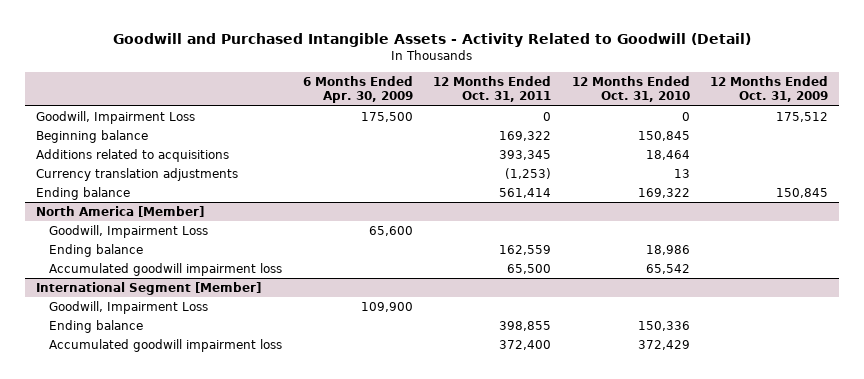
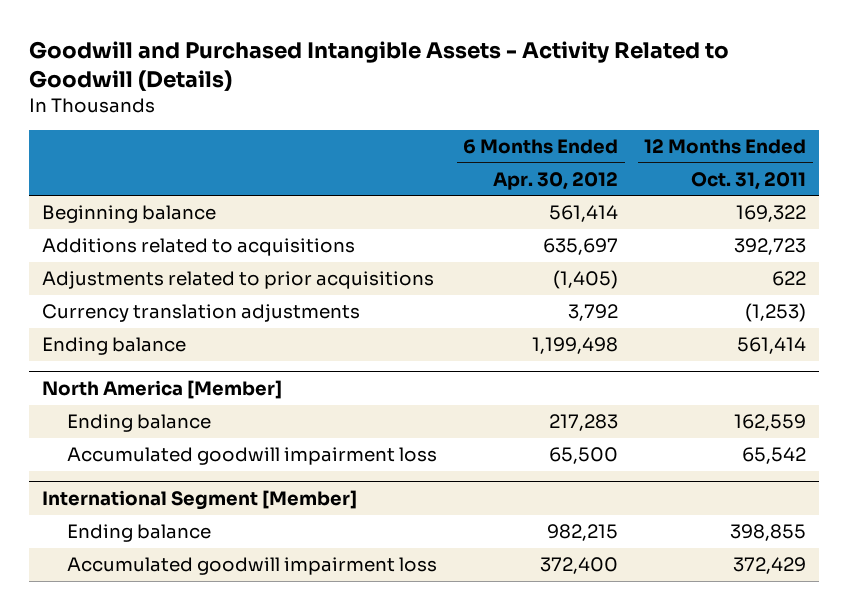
- Goodwill and Purchased Intangible Assets - Activity Related to Goodwill (Detail)
+ Goodwill and Purchased Intangible Assets - Activity Related to Goodwill (Details)
- | 6 Months Ended Apr. 30, 2009 | 12 Months Ended Oct. 31, 2011 | 12 Months Ended Oct. 31, 2010 | 12 Months Ended Oct. 31, 2009
+ | 6 Months Ended Apr. 30, 2012 | 12 Months Ended Oct. 31, 2011
- Goodwill, Impairment Loss | 175,500 | 0 | 0 | 175,512
- Additions related to acquisitions | | 393,345 | 18,464 |
+ Additions related to acquisitions | 635,697 | 392,723
+ Adjustments related to prior acquisitions | (1,405) | 622
@ North America [Member]
- Goodwill, Impairment Loss | 65,600 | | |
- Accumulated goodwill impairment loss | | 65,500 | 65,542 |
+ Accumulated goodwill impairment loss | 65,500 | 65,542
@ International Segment [Member]
- Goodwill, Impairment Loss | 109,900 | | |
- Accumulated goodwill impairment loss | | 372,400 | 372,429 |
+ Accumulated goodwill impairment loss | 372,400 | 372,429

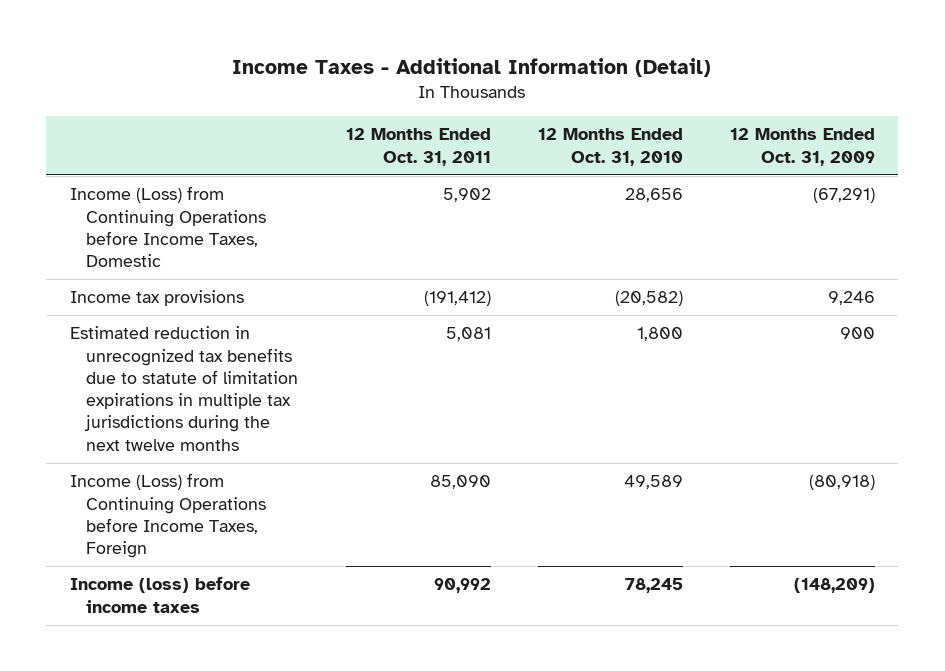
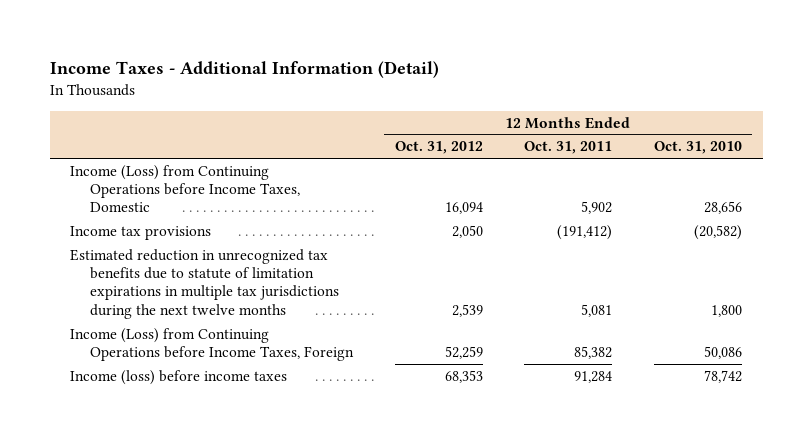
- | 12 Months Ended Oct. 31, 2011 | 12 Months Ended Oct. 31, 2010 | 12 Months Ended Oct. 31, 2009
+ | 12 Months Ended Oct. 31, 2012 | 12 Months Ended Oct. 31, 2011 | 12 Months Ended Oct. 31, 2010
- Income (Loss) from Continuing Operations before Income Taxes, Foreign | 85,090 | 49,589 | (80,918)
- Income (loss) before income taxes | 90,992 | 78,245 | (148,209)
+ Income (Loss) from Continuing Operations before Income Taxes, Foreign | 52,259 | 85,382 | 50,086
+ Income (loss) before income taxes | 68,353 | 91,284 | 78,742

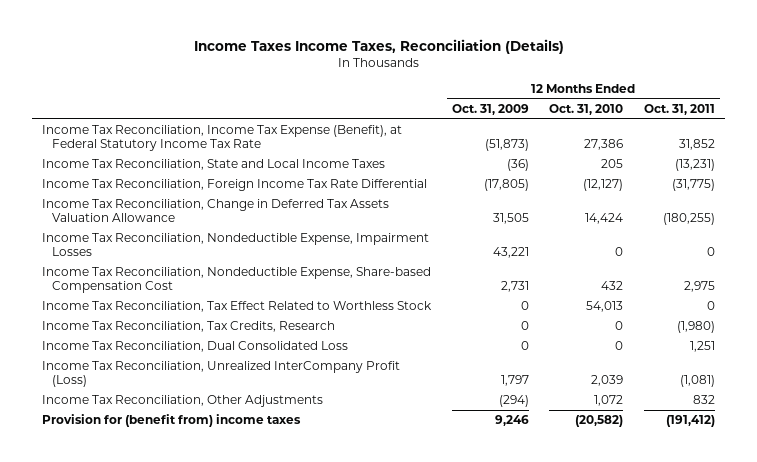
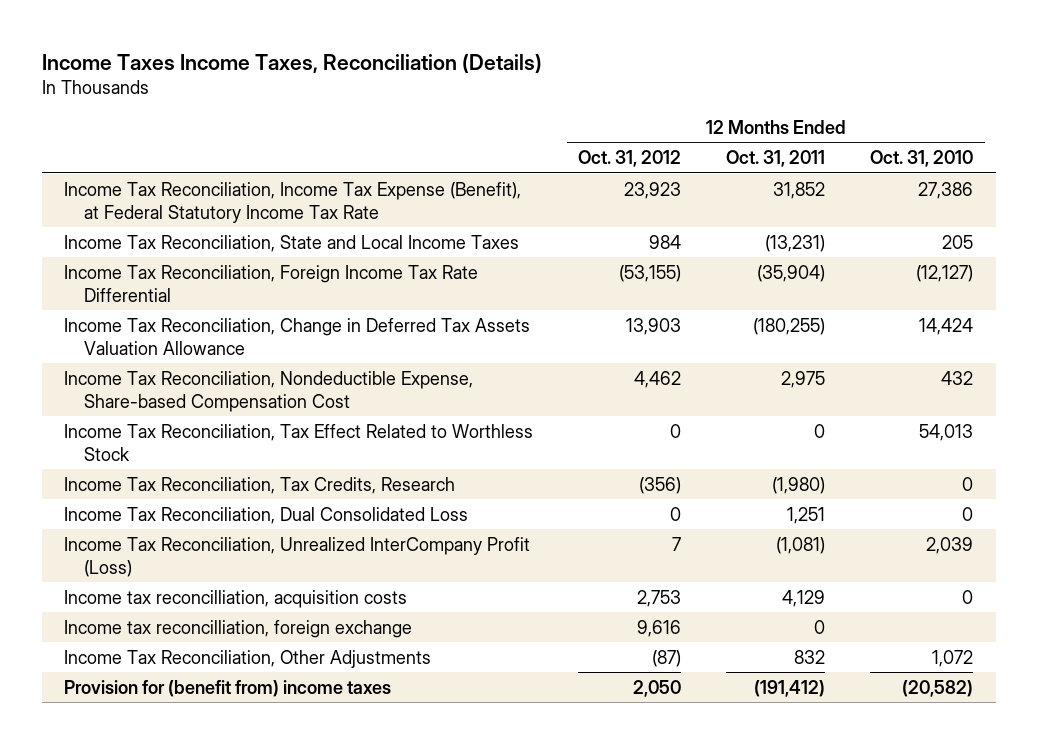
- | 12 Months Ended Oct. 31, 2009 | 12 Months Ended Oct. 31, 2010 | 12 Months Ended Oct. 31, 2011
+ | 12 Months Ended Oct. 31, 2012 | 12 Months Ended Oct. 31, 2011 | 12 Months Ended Oct. 31, 2010
- Income Tax Reconciliation, Foreign Income Tax Rate Differential | (17,805) | (12,127) | (31,775)
+ Income Tax Reconciliation, Foreign Income Tax Rate Differential | (53,155) | (35,904) | (12,127)
- Income Tax Reconciliation, Nondeductible Expense, Impairment Losses | 43,221 | 0 | 0
+ Income tax reconcilliation, acquisition costs | 2,753 | 4,129 | 0
+ Income tax reconcilliation, foreign exchange | 9,616 | 0 |

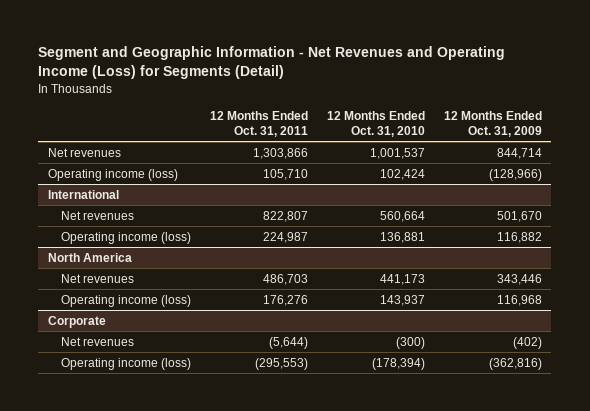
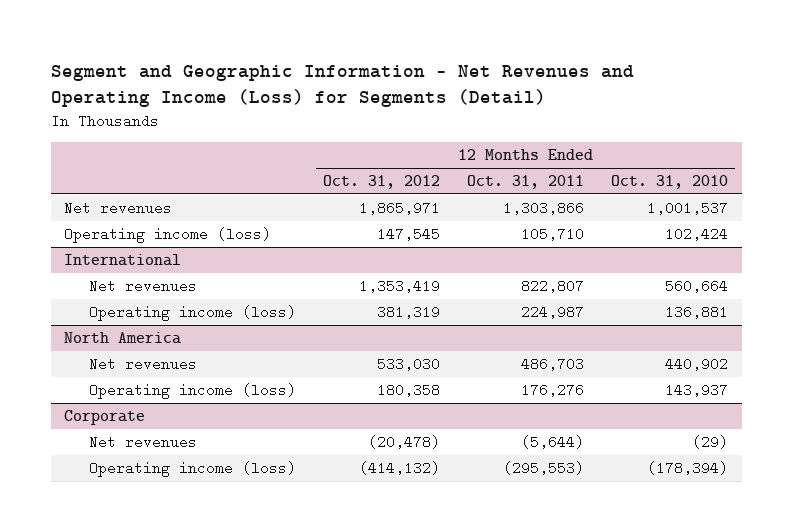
- | 12 Months Ended Oct. 31, 2011 | 12 Months Ended Oct. 31, 2010 | 12 Months Ended Oct. 31, 2009
+ | 12 Months Ended Oct. 31, 2012 | 12 Months Ended Oct. 31, 2011 | 12 Months Ended Oct. 31, 2010
@ North America
- Net revenues | 486,703 | 441,173 | 343,446
+ Net revenues | 533,030 | 486,703 | 440,902
@ Corporate
- Net revenues | (5,644) | (300) | (402)
+ Net revenues | (20,478) | (5,644) | (29)

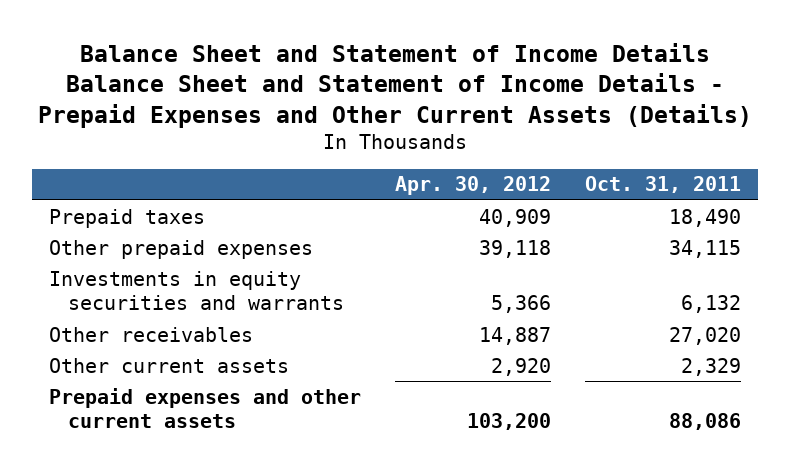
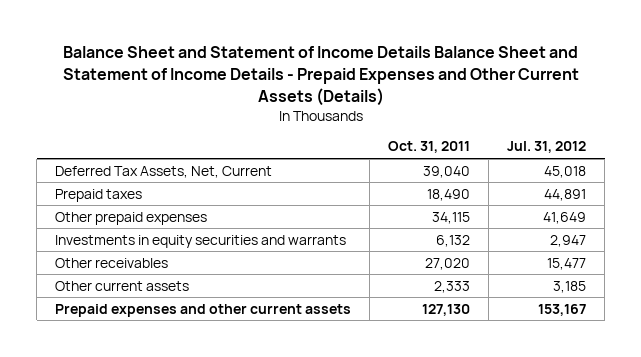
- | Apr. 30, 2012 | Oct. 31, 2011
+ | Oct. 31, 2011 | Jul. 31, 2012
+ Deferred Tax Assets, Net, Current | 39,040 | 45,018
- Other current assets | 2,920 | 2,329
- Prepaid expenses and other current assets | 103,200 | 88,086
+ Other current assets | 2,333 | 3,185
+ Prepaid expenses and other current assets | 127,130 | 153,167

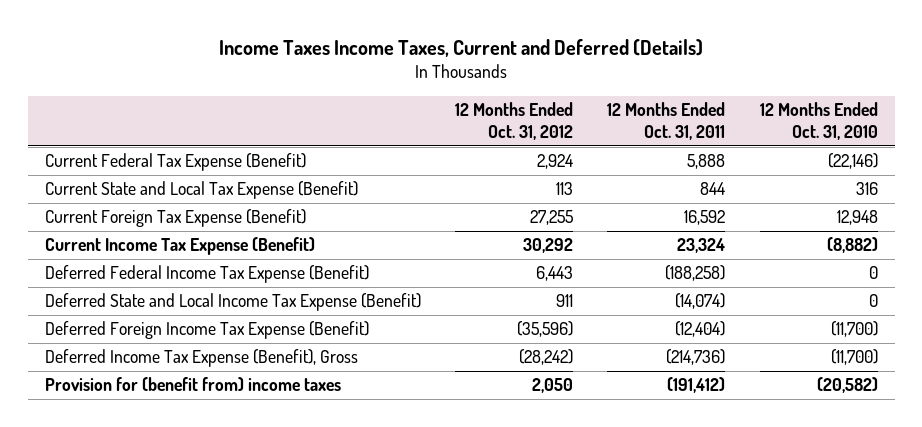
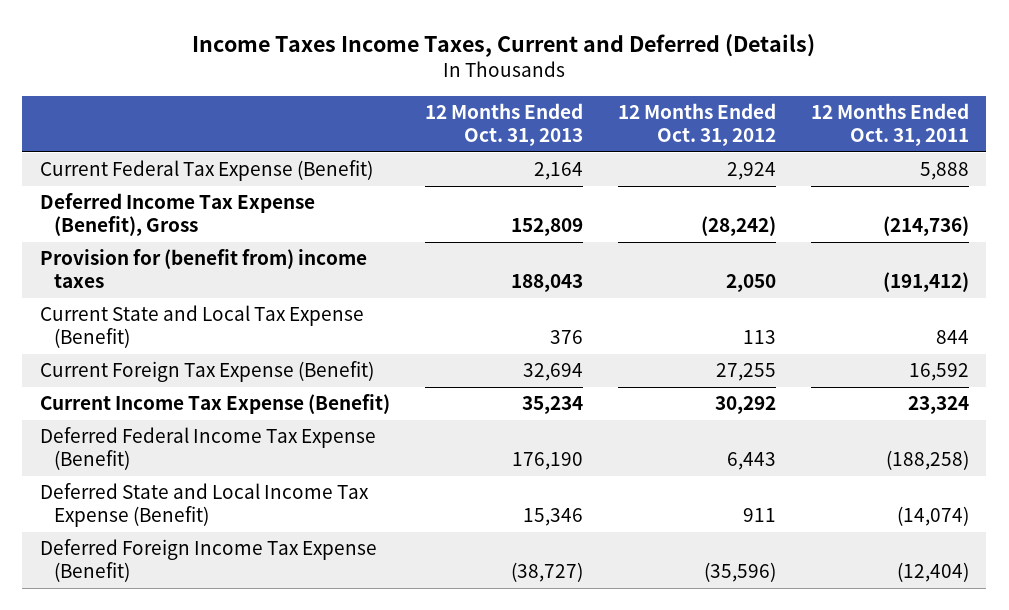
- | 12 Months Ended Oct. 31, 2012 | 12 Months Ended Oct. 31, 2011 | 12 Months Ended Oct. 31, 2010
+ | 12 Months Ended Oct. 31, 2013 | 12 Months Ended Oct. 31, 2012 | 12 Months Ended Oct. 31, 2011
moved up: Deferred Income Tax Expense (Benefit), Gross | 152,809 | (28,242) | (214,736)
moved up: Provision for (benefit from) income taxes | 188,043 | 2,050 | (191,412)

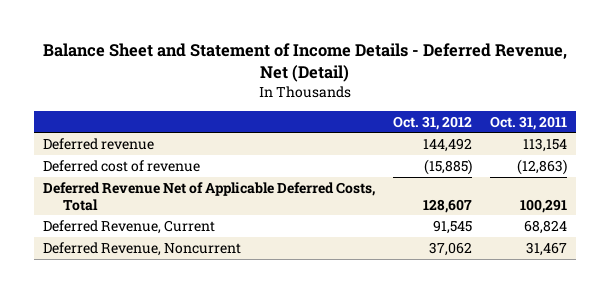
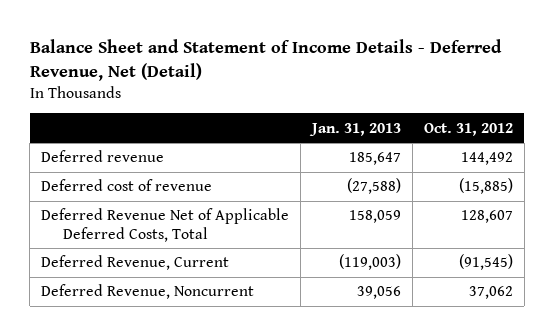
- | Oct. 31, 2012 | Oct. 31, 2011
+ | Jan. 31, 2013 | Oct. 31, 2012
- Deferred Revenue, Current | 91,545 | 68,824
+ Deferred Revenue, Current | (119,003) | (91,545)

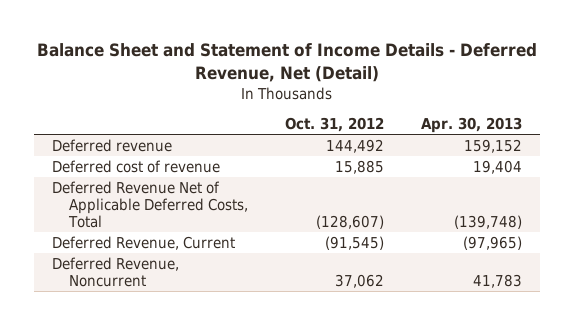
- | Jan. 31, 2013 | Oct. 31, 2012
+ | Oct. 31, 2012 | Apr. 30, 2013
- Deferred cost of revenue | (27,588) | (15,885)
- Deferred Revenue Net of Applicable Deferred Costs, Total | 158,059 | 128,607
+ Deferred cost of revenue | 15,885 | 19,404
+ Deferred Revenue Net of Applicable Deferred Costs, Total | (128,607) | (139,748)

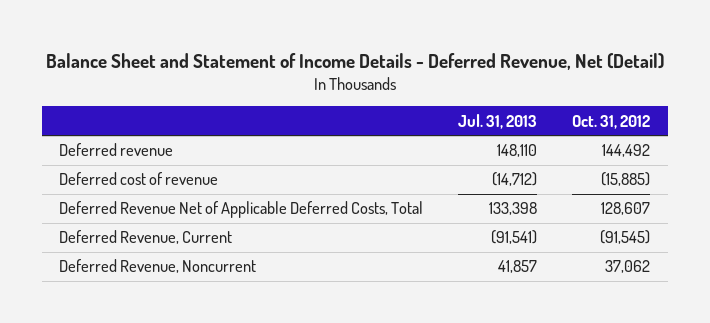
- | Oct. 31, 2012 | Apr. 30, 2013
+ | Jul. 31, 2013 | Oct. 31, 2012
- Deferred cost of revenue | 15,885 | 19,404
- Deferred Revenue Net of Applicable Deferred Costs, Total | (128,607) | (139,748)
+ Deferred cost of revenue | (14,712) | (15,885)
+ Deferred Revenue Net of Applicable Deferred Costs, Total | 133,398 | 128,607

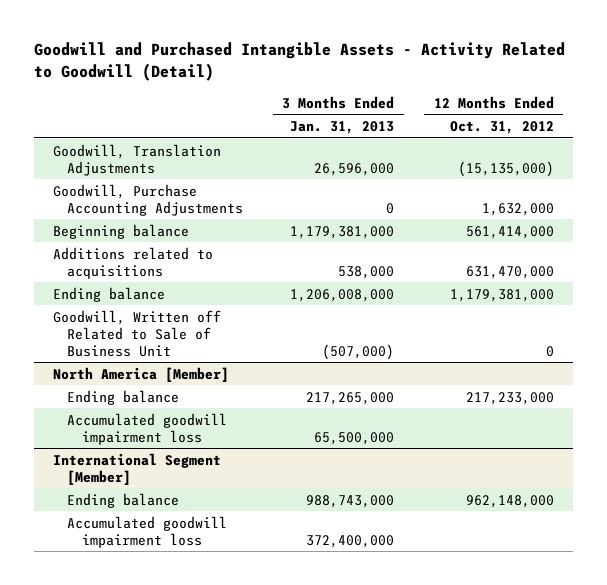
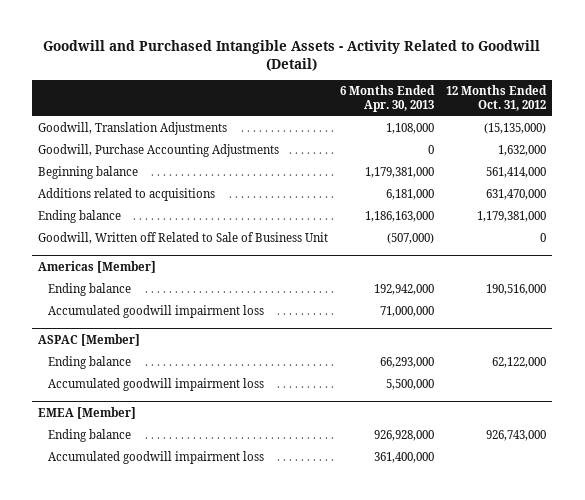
- | 3 Months Ended Jan. 31, 2013 | 12 Months Ended Oct. 31, 2012
+ | 6 Months Ended Apr. 30, 2013 | 12 Months Ended Oct. 31, 2012
- North America [Member]
- Ending balance | 217,265,000 | 217,233,000
+ Americas [Member]
+ Ending balance | 192,942,000 | 190,516,000
- International Segment [Member]
- Ending balance | 988,743,000 | 962,148,000
+ ASPAC [Member]
+ Ending balance | 66,293,000 | 62,122,000
+ EMEA [Member]
+ Ending balance | 926,928,000 | 926,743,000
+ Accumulated goodwill impairment loss | 361,400,000 |

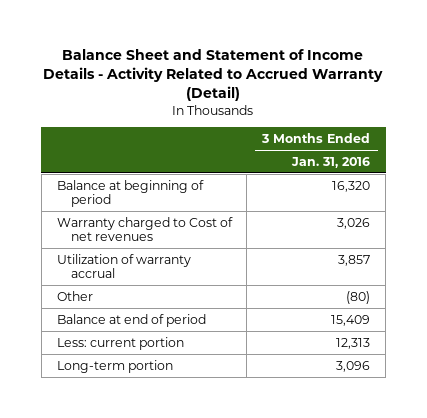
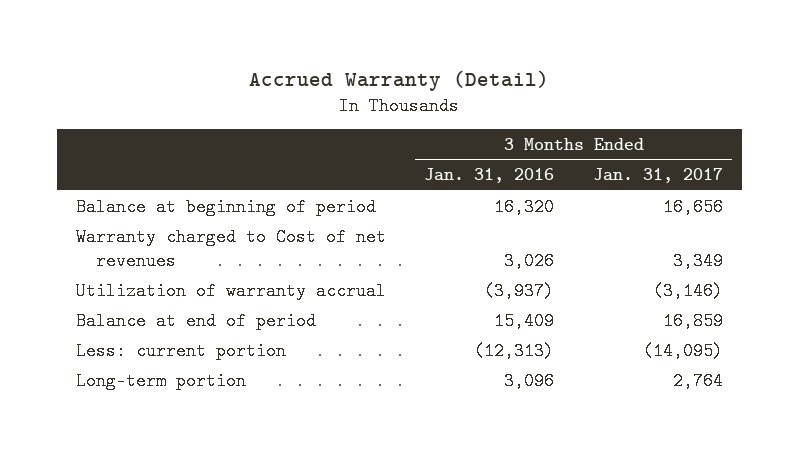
- Balance Sheet and Statement of Income Details - Activity Related to Accrued Warranty (Detail)
+ Accrued Warranty (Detail)
- | 3 Months Ended Jan. 31, 2016
+ | 3 Months Ended Jan. 31, 2016 | 3 Months Ended Jan. 31, 2017
- Utilization of warranty accrual | 3,857
- Other | (80)
+ Utilization of warranty accrual | (3,937) | (3,146)
- Less: current portion | 12,313
+ Less: current portion | (12,313) | (14,095)

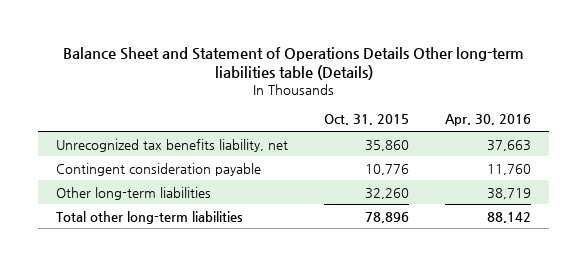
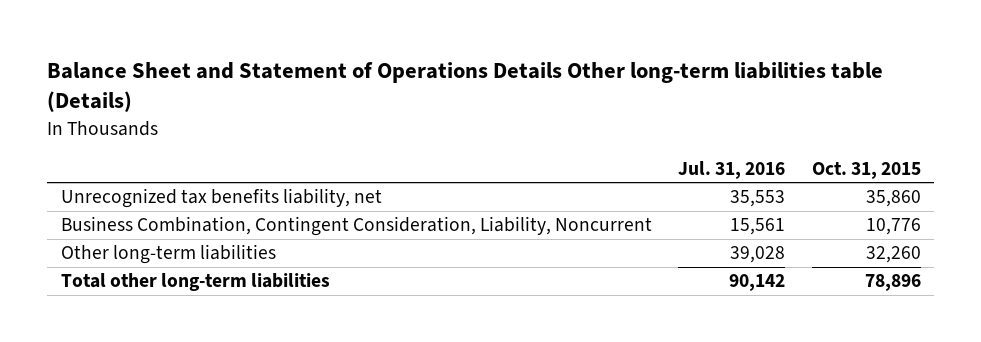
- | Oct. 31, 2015 | Apr. 30, 2016
+ | Jul. 31, 2016 | Oct. 31, 2015
- Contingent consideration payable | 10,776 | 11,760
+ Business Combination, Contingent Consideration, Liability, Noncurrent | 15,561 | 10,776

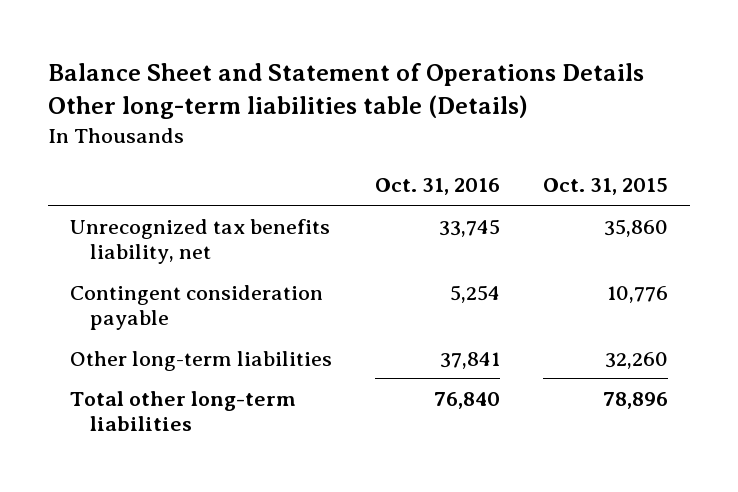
- | Jul. 31, 2016 | Oct. 31, 2015
+ | Oct. 31, 2016 | Oct. 31, 2015
- Business Combination, Contingent Consideration, Liability, Noncurrent | 15,561 | 10,776
+ Contingent consideration payable | 5,254 | 10,776

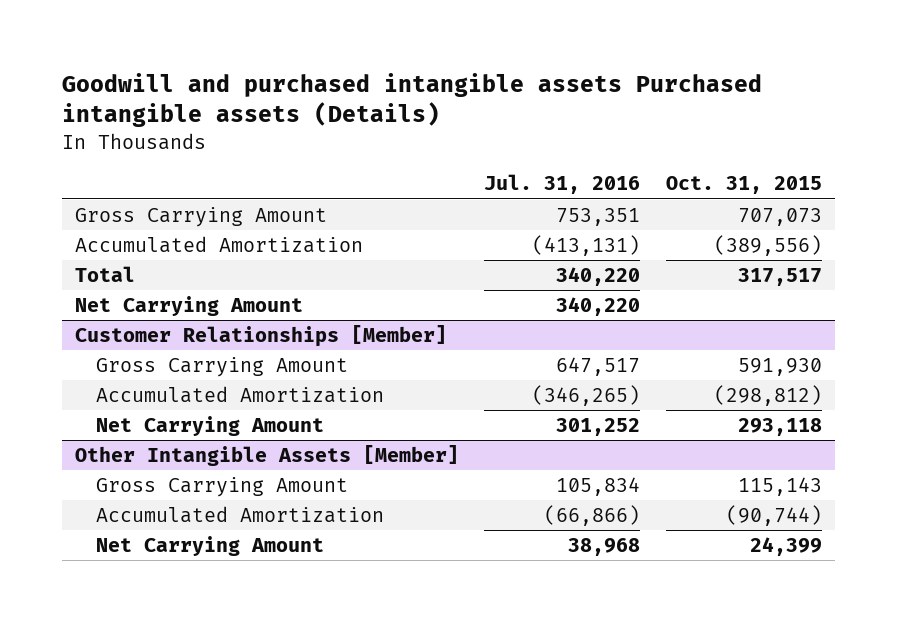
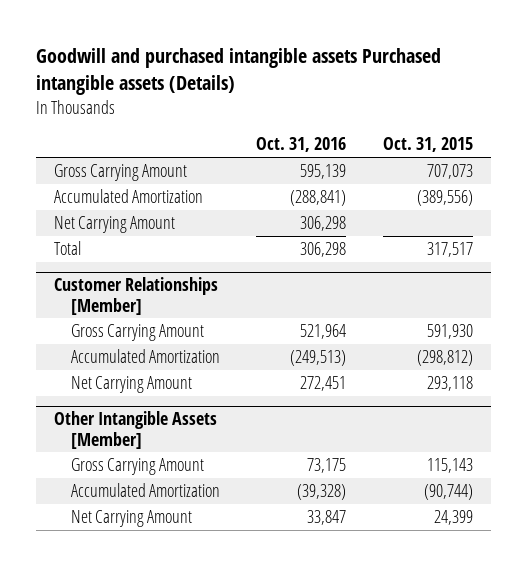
- | Jul. 31, 2016 | Oct. 31, 2015
+ | Oct. 31, 2016 | Oct. 31, 2015
moved down: Total | 306,298 | 317,517

